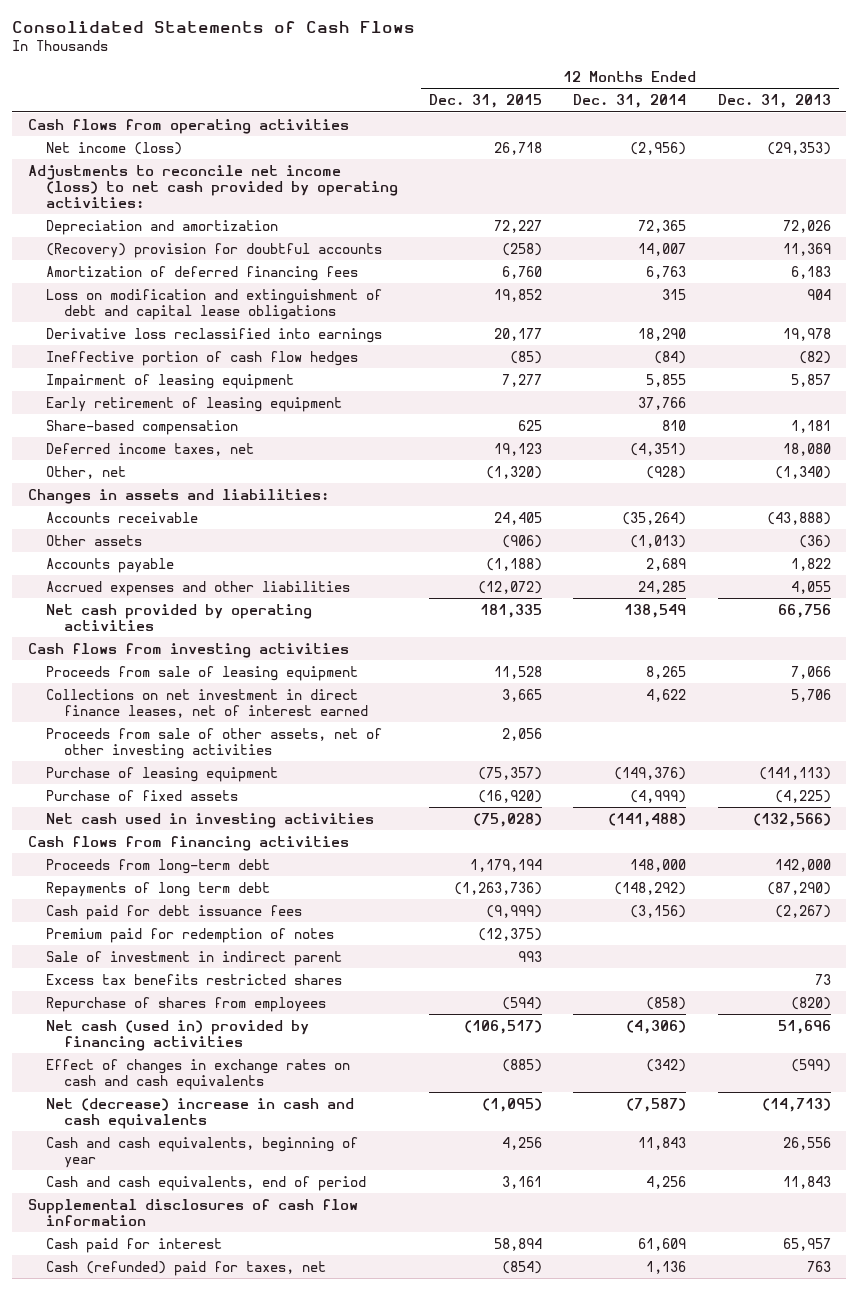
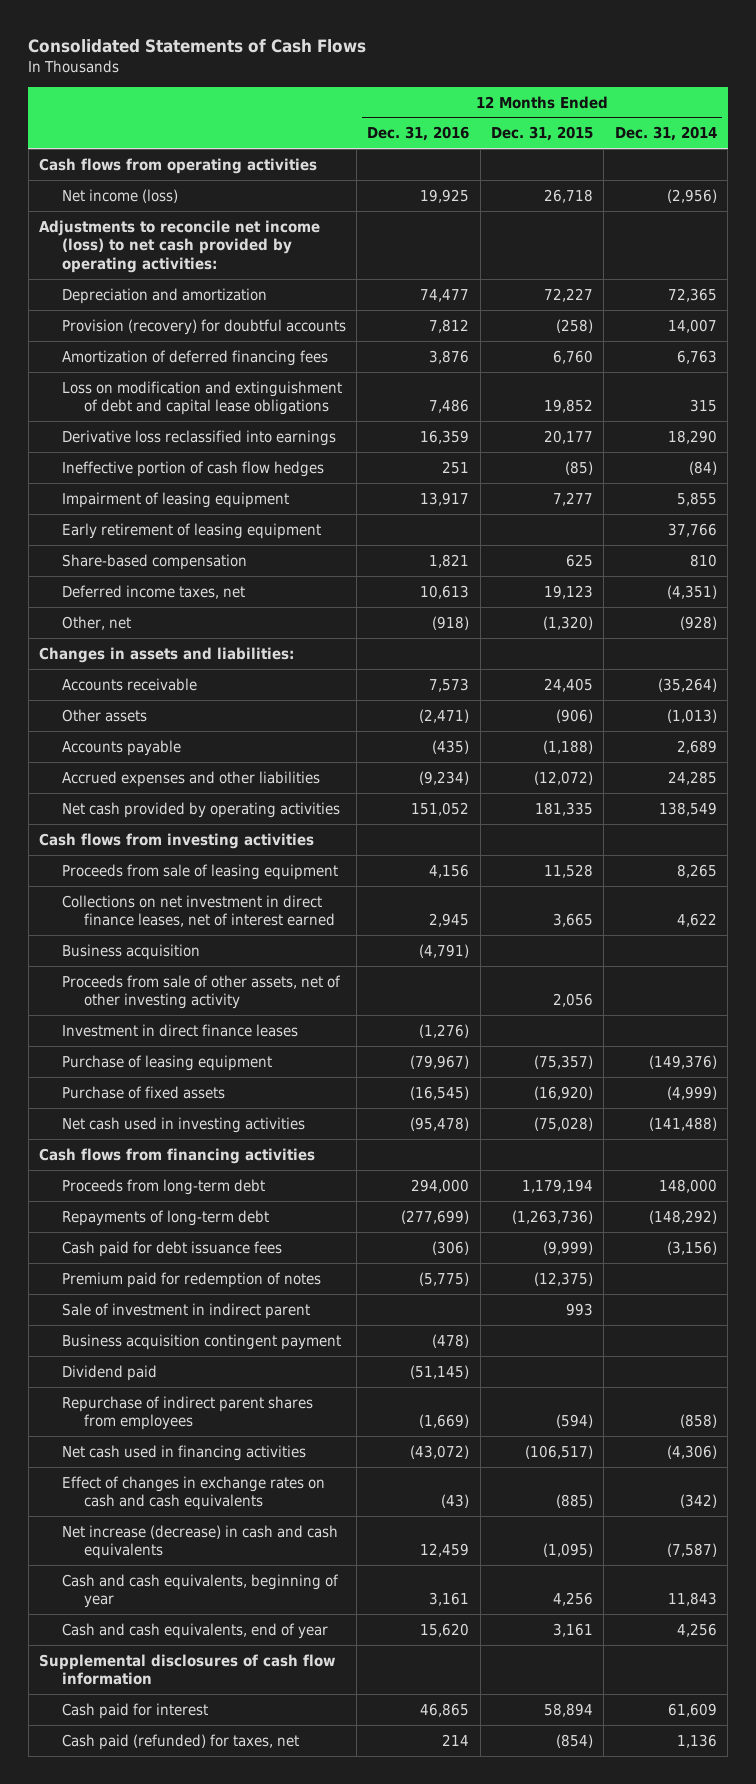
- | 12 Months Ended Dec. 31, 2015 | 12 Months Ended Dec. 31, 2014 | 12 Months Ended Dec. 31, 2013
+ | 12 Months Ended Dec. 31, 2016 | 12 Months Ended Dec. 31, 2015 | 12 Months Ended Dec. 31, 2014
- (Recovery) provision for doubtful accounts | (258) | 14,007 | 11,369
+ Provision (recovery) for doubtful accounts | 7,812 | (258) | 14,007
- Proceeds from sale of other assets, net of other investing activities | 2,056 | |
+ Business acquisition | (4,791) | |
+ Proceeds from sale of other assets, net of other investing activity | | 2,056 |
+ Investment in direct finance leases | (1,276) | |
- Repayments of long term debt | (1,263,736) | (148,292) | (87,290)
+ Repayments of long-term debt | (277,699) | (1,263,736) | (148,292)
- Excess tax benefits restricted shares | | | 73
- Repurchase of shares from employees | (594) | (858) | (820)
- Net cash (used in) provided by financing activities | (106,517) | (4,306) | 51,696
+ Business acquisition contingent payment | (478) | |
+ Dividend paid | (51,145) | |
+ Repurchase of indirect parent shares from employees | (1,669) | (594) | (858)
+ Net cash used in financing activities | (43,072) | (106,517) | (4,306)
- Net (decrease) increase in cash and cash equivalents | (1,095) | (7,587) | (14,713)
+ Net increase (decrease) in cash and cash equivalents | 12,459 | (1,095) | (7,587)
- Cash and cash equivalents, end of period | 3,161 | 4,256 | 11,843
+ Cash and cash equivalents, end of year | 15,620 | 3,161 | 4,256
- Cash (refunded) paid for taxes, net | (854) | 1,136 | 763
+ Cash paid (refunded) for taxes, net | 214 | (854) | 1,136

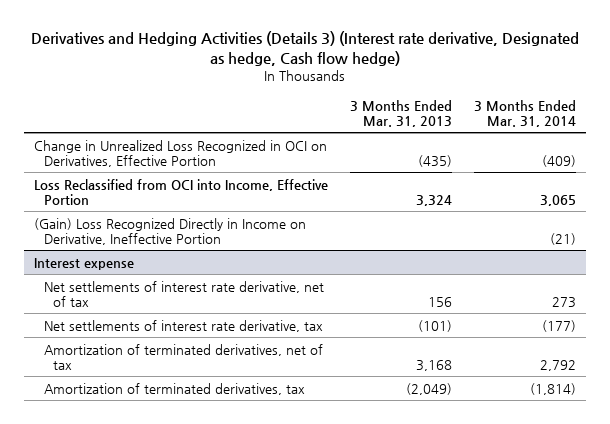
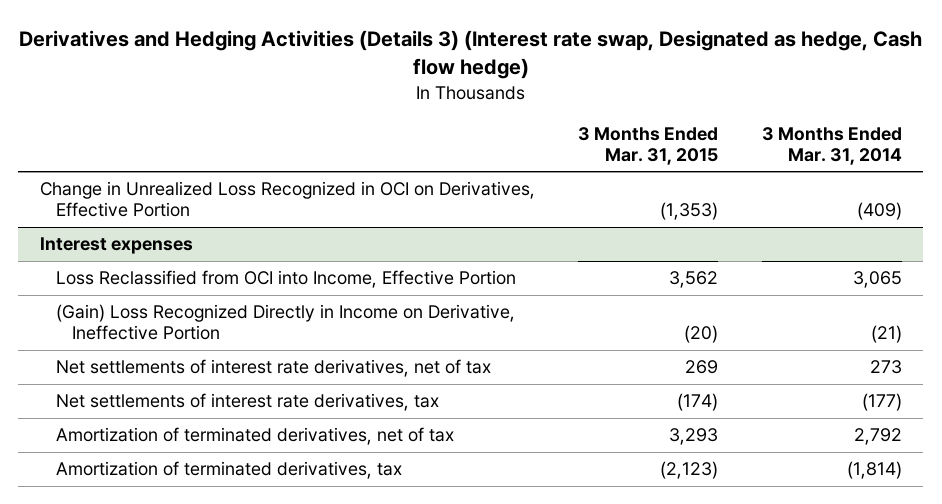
- Derivatives and Hedging Activities (Details 3) (Interest rate derivative, Designated as hedge, Cash flow hedge)
+ Derivatives and Hedging Activities (Details 3) (Interest rate swap, Designated as hedge, Cash flow hedge)
- | 3 Months Ended Mar. 31, 2013 | 3 Months Ended Mar. 31, 2014
+ | 3 Months Ended Mar. 31, 2015 | 3 Months Ended Mar. 31, 2014
+ Interest expenses
- Interest expense
- Net settlements of interest rate derivative, net of tax | 156 | 273
- Net settlements of interest rate derivative, tax | (101) | (177)
+ Net settlements of interest rate derivatives, net of tax | 269 | 273
+ Net settlements of interest rate derivatives, tax | (174) | (177)

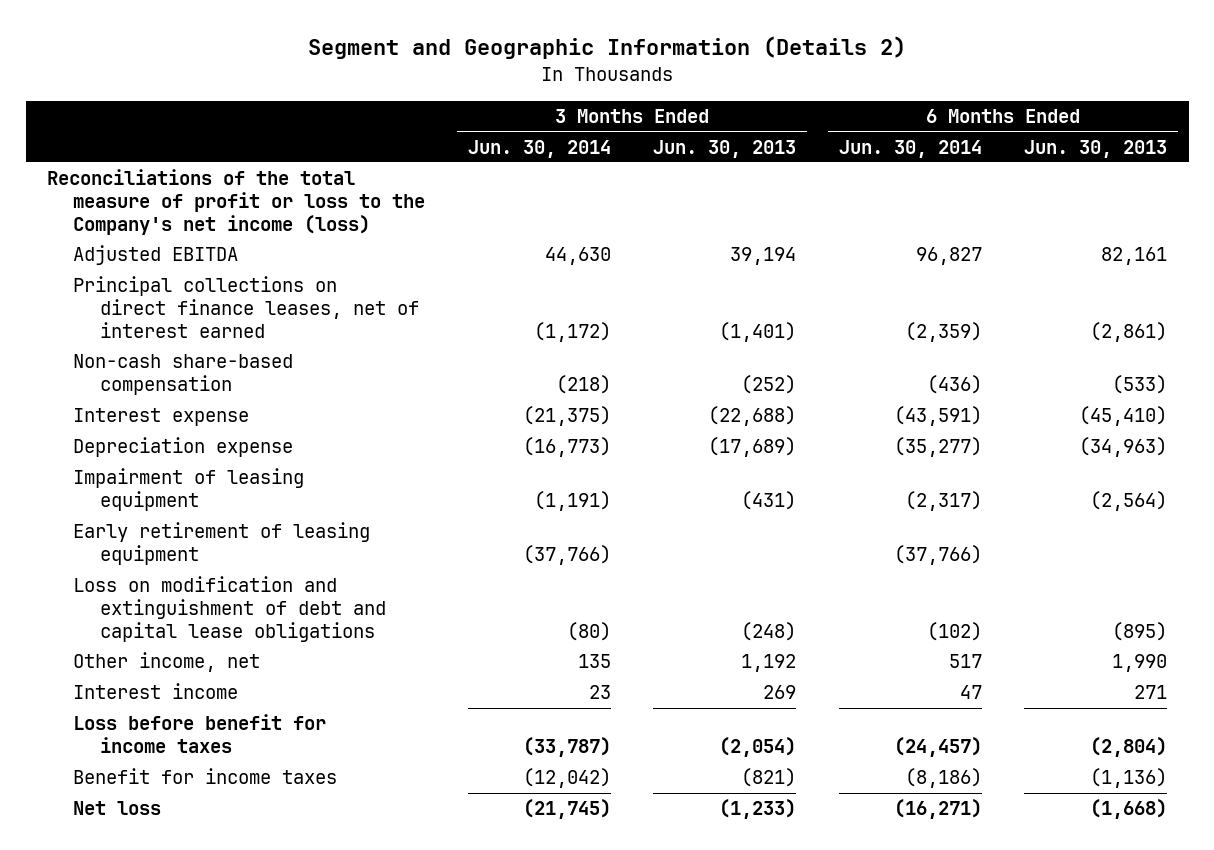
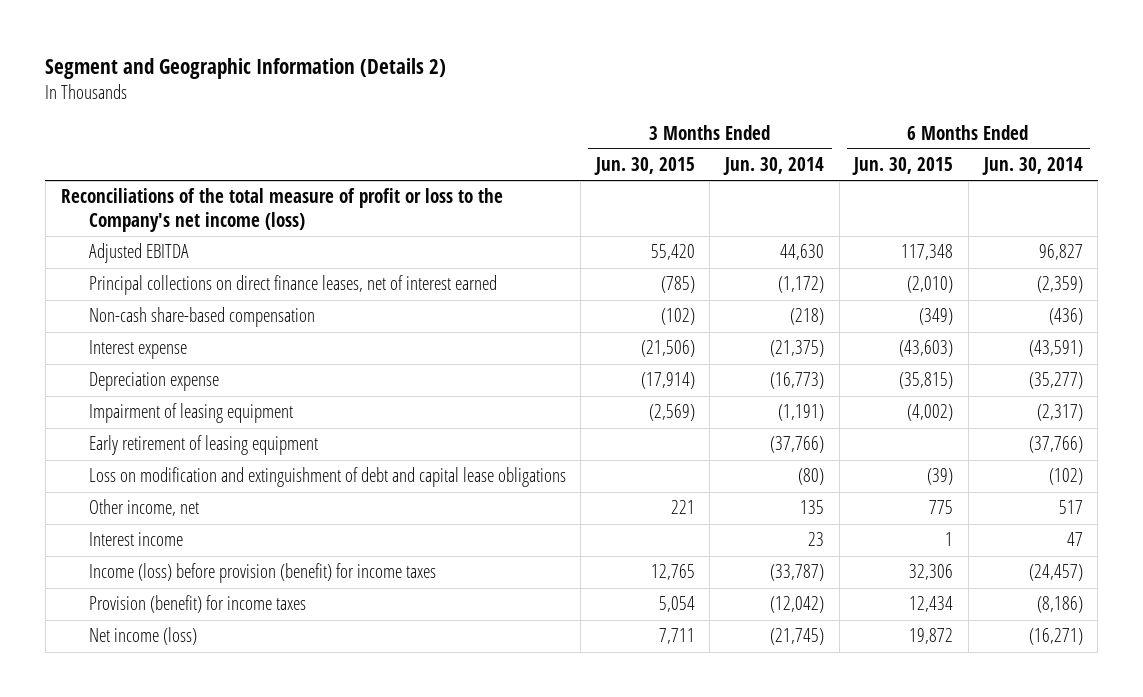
- | 3 Months Ended Jun. 30, 2014 | 3 Months Ended Jun. 30, 2013 | 6 Months Ended Jun. 30, 2014 | 6 Months Ended Jun. 30, 2013
+ | 3 Months Ended Jun. 30, 2015 | 3 Months Ended Jun. 30, 2014 | 6 Months Ended Jun. 30, 2015 | 6 Months Ended Jun. 30, 2014
- Loss before benefit for income taxes | (33,787) | (2,054) | (24,457) | (2,804)
- Benefit for income taxes | (12,042) | (821) | (8,186) | (1,136)
- Net loss | (21,745) | (1,233) | (16,271) | (1,668)
+ Income (loss) before provision (benefit) for income taxes | 12,765 | (33,787) | 32,306 | (24,457)
+ Provision (benefit) for income taxes | 5,054 | (12,042) | 12,434 | (8,186)
+ Net income (loss) | 7,711 | (21,745) | 19,872 | (16,271)

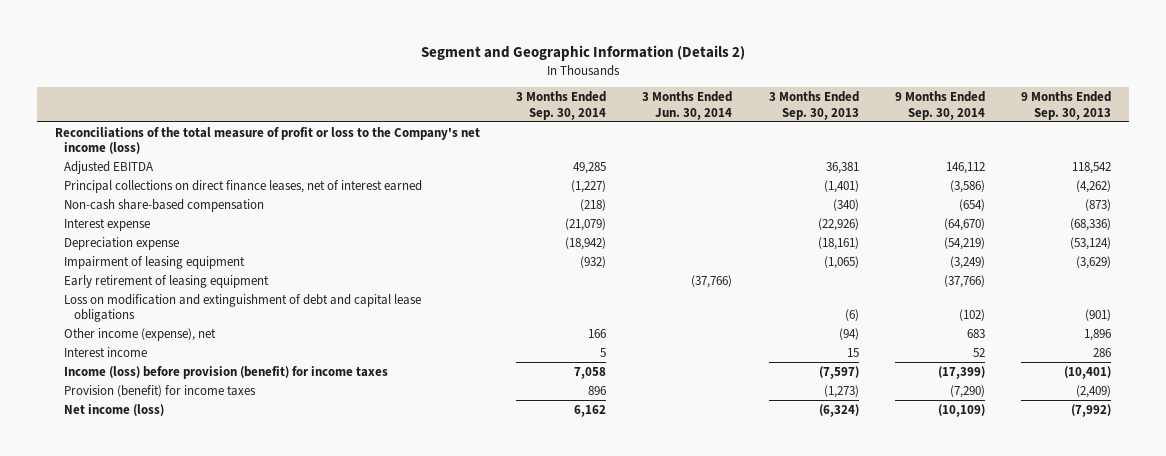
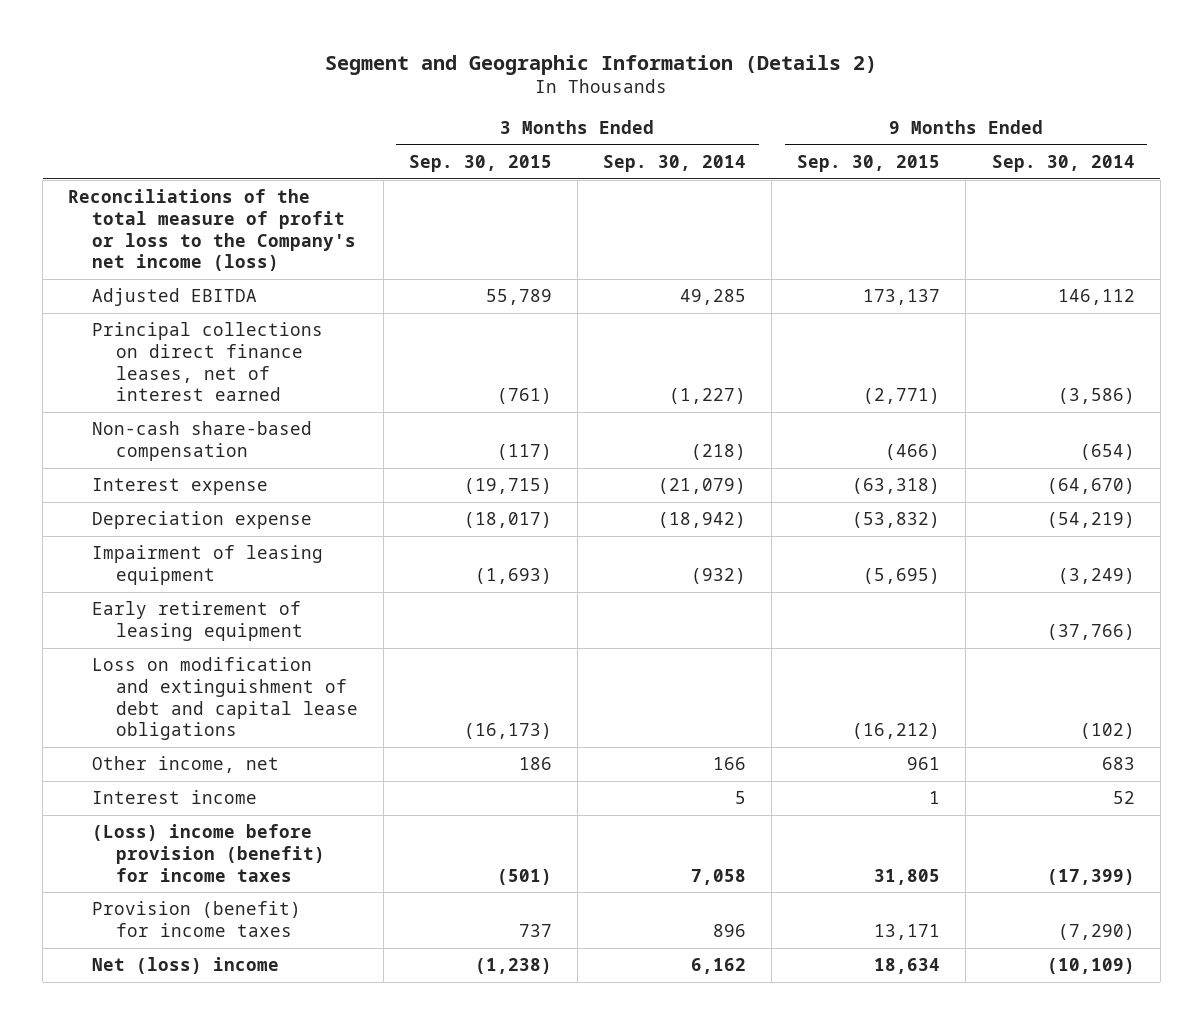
- | 3 Months Ended Sep. 30, 2014 | 3 Months Ended Jun. 30, 2014 | 3 Months Ended Sep. 30, 2013 | 9 Months Ended Sep. 30, 2014 | 9 Months Ended Sep. 30, 2013
+ | 3 Months Ended Sep. 30, 2015 | 3 Months Ended Sep. 30, 2014 | 9 Months Ended Sep. 30, 2015 | 9 Months Ended Sep. 30, 2014
- Other income (expense), net | 166 | | (94) | 683 | 1,896
+ Other income, net | 186 | 166 | 961 | 683
- Income (loss) before provision (benefit) for income taxes | 7,058 | | (7,597) | (17,399) | (10,401)
+ (Loss) income before provision (benefit) for income taxes | (501) | 7,058 | 31,805 | (17,399)
- Net income (loss) | 6,162 | | (6,324) | (10,109) | (7,992)
+ Net (loss) income | (1,238) | 6,162 | 18,634 | (10,109)

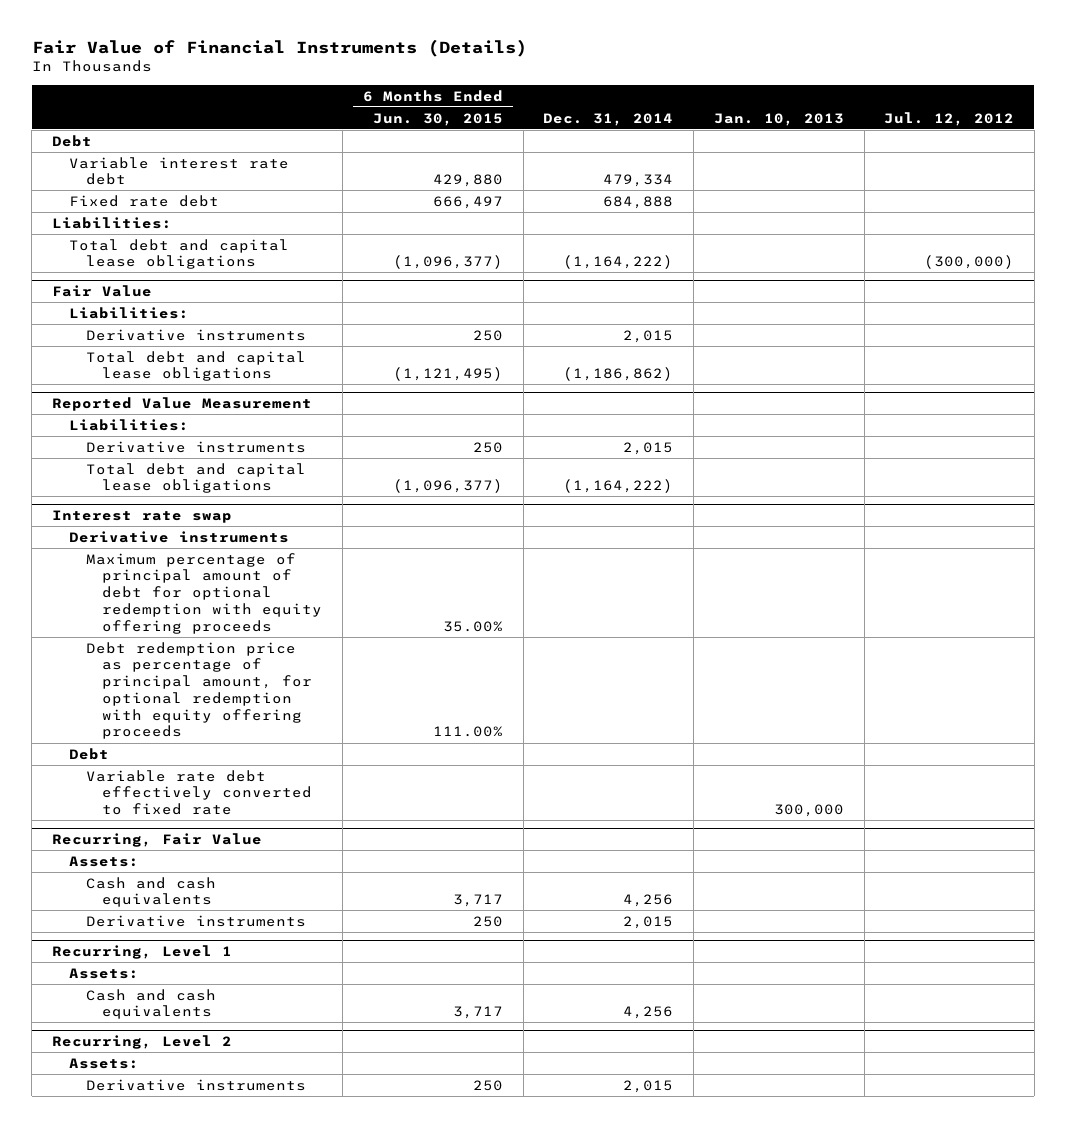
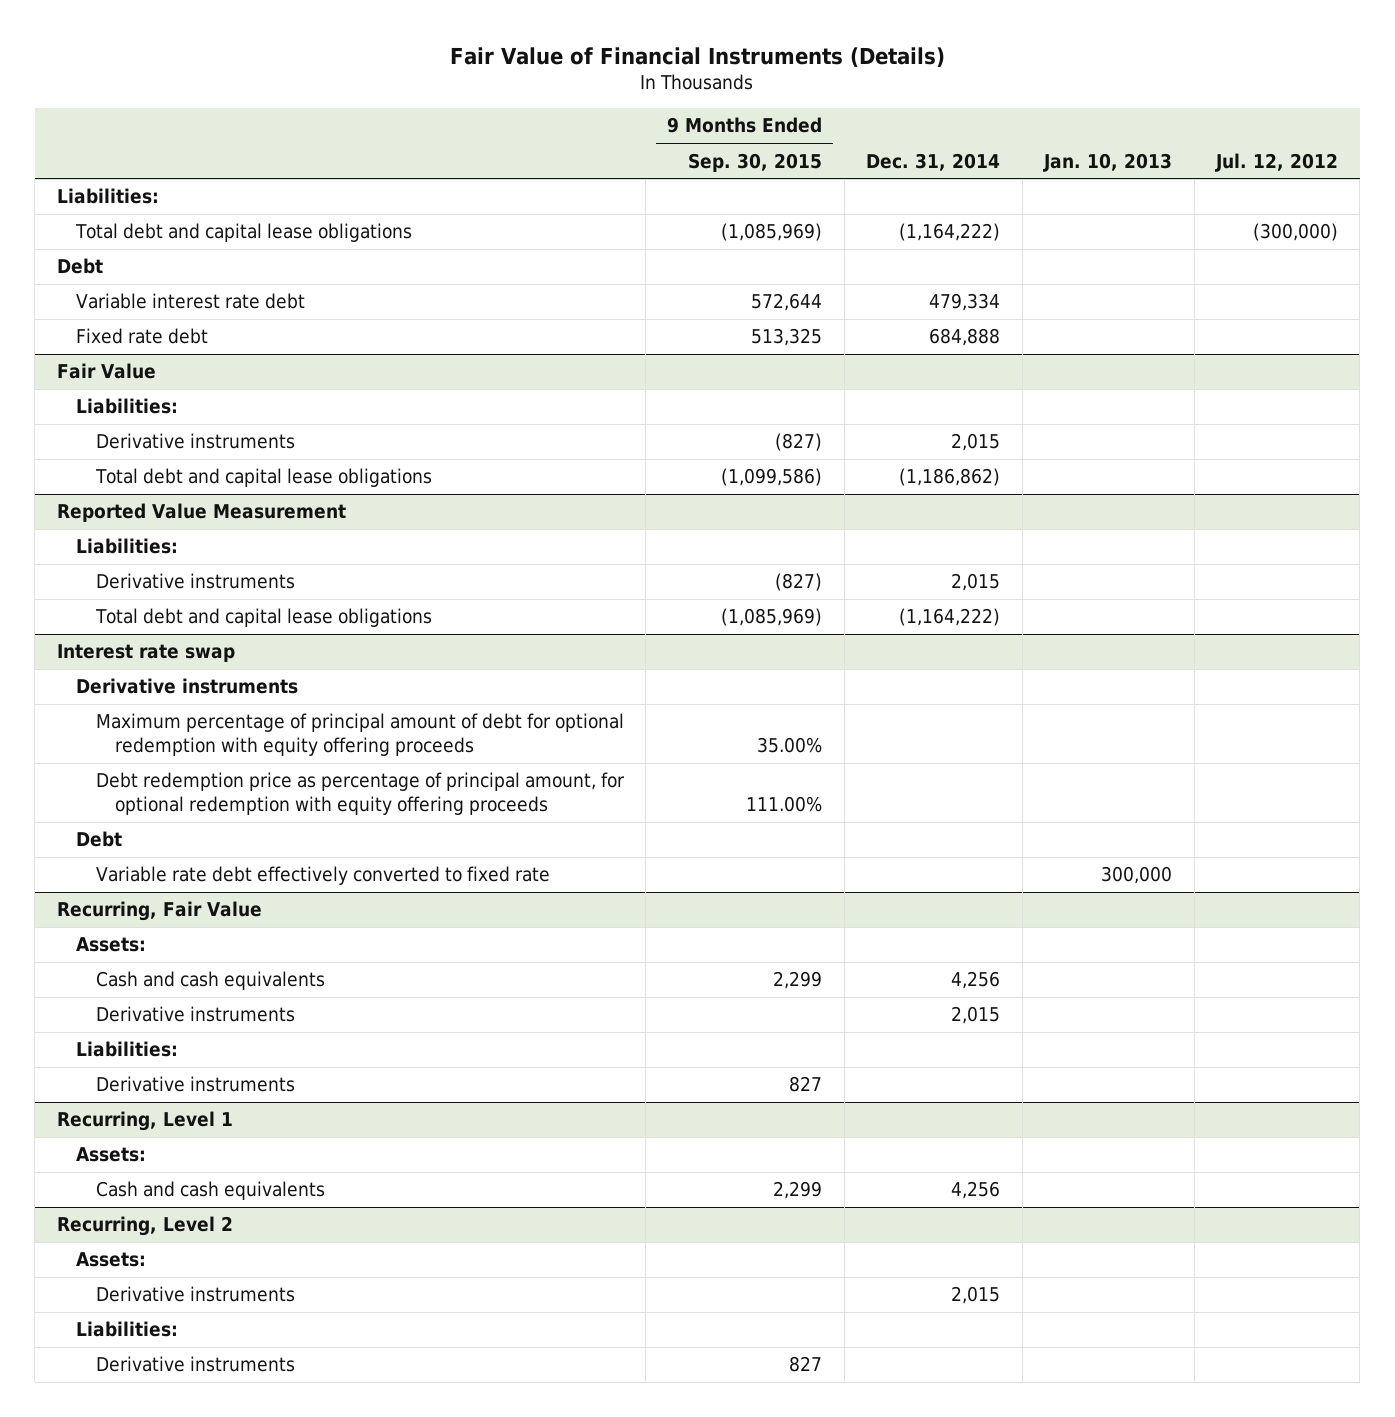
- | 6 Months Ended Jun. 30, 2015 | Dec. 31, 2014 | Jan. 10, 2013 | Jul. 12, 2012
+ | 9 Months Ended Sep. 30, 2015 | Dec. 31, 2014 | Jan. 10, 2013 | Jul. 12, 2012
moved up: Liabilities:
moved up: Total debt and capital lease obligations | (1,085,969) | (1,164,222) | | (300,000)
@ Recurring, Fair Value
+ Liabilities:
+ Derivative instruments | 827 | | |
@ Recurring, Level 2
+ Liabilities:
+ Derivative instruments | 827 | | |

